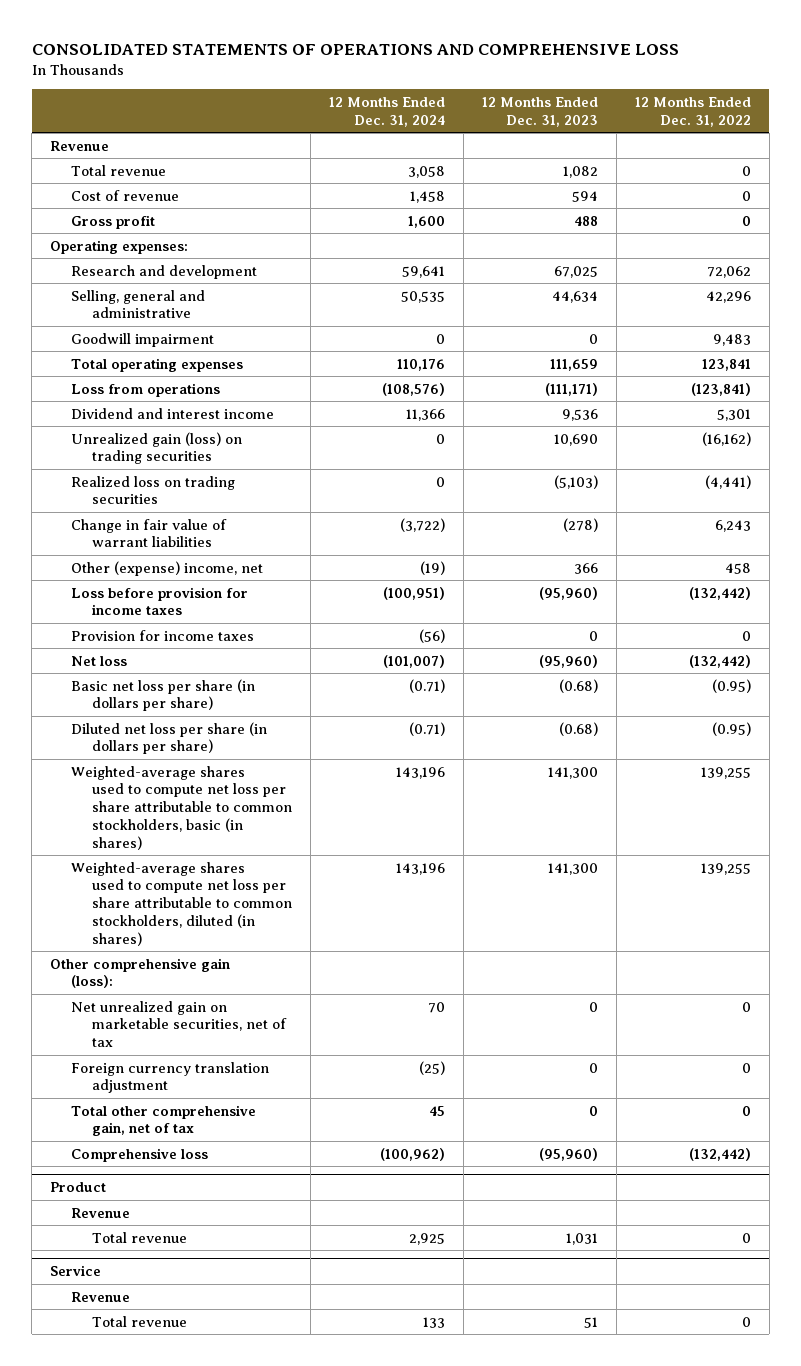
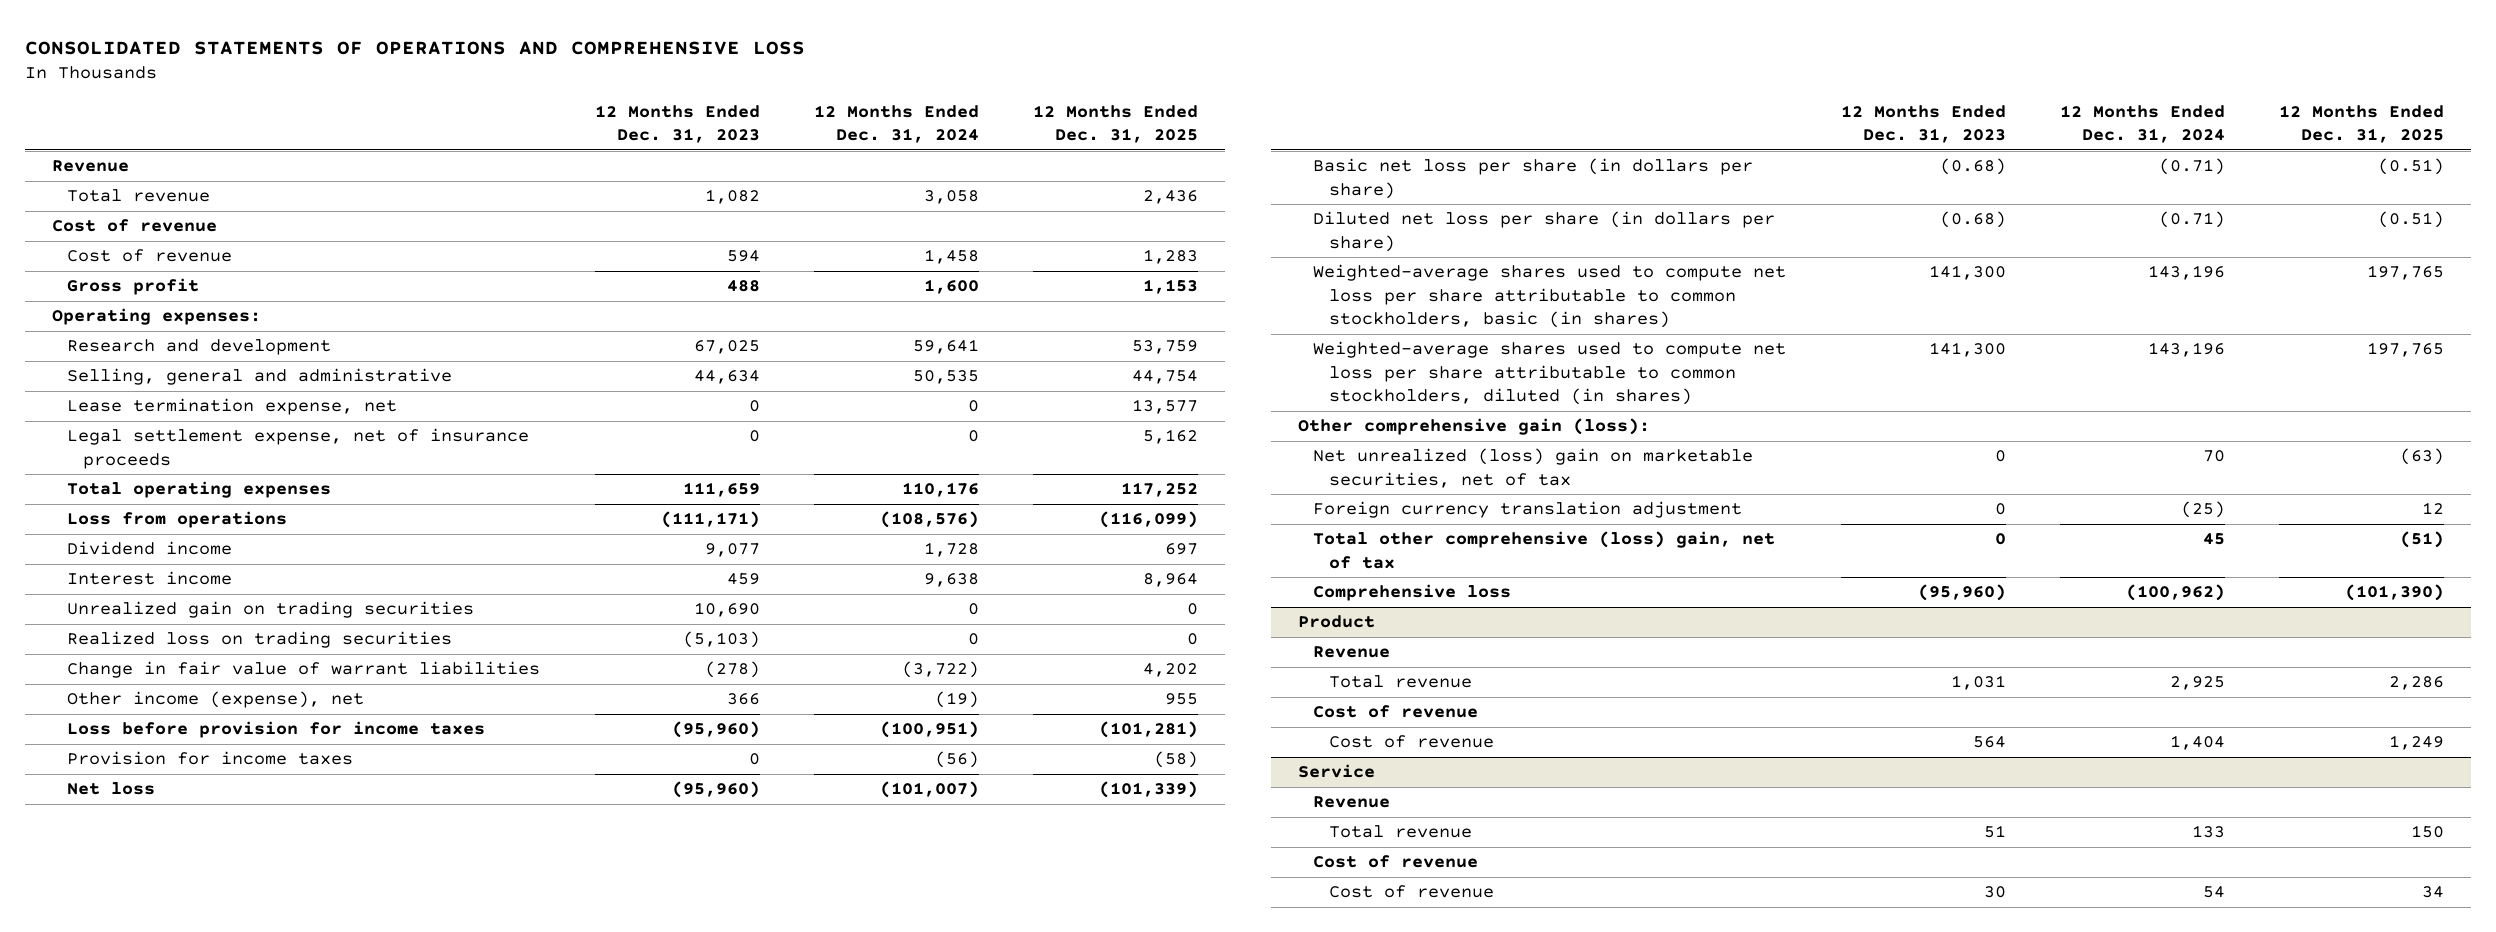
- | 12 Months Ended Dec. 31, 2024 | 12 Months Ended Dec. 31, 2023 | 12 Months Ended Dec. 31, 2022
+ | 12 Months Ended Dec. 31, 2023 | 12 Months Ended Dec. 31, 2024 | 12 Months Ended Dec. 31, 2025
+ Cost of revenue
- Goodwill impairment | 0 | 0 | 9,483
+ Lease termination expense, net | 0 | 0 | 13,577
+ Legal settlement expense, net of insurance proceeds | 0 | 0 | 5,162
- Dividend and interest income | 11,366 | 9,536 | 5,301
- Unrealized gain (loss) on trading securities | 0 | 10,690 | (16,162)
+ Dividend income | 9,077 | 1,728 | 697
+ Interest income | 459 | 9,638 | 8,964
+ Unrealized gain on trading securities | 10,690 | 0 | 0
- Other (expense) income, net | (19) | 366 | 458
+ Other income (expense), net | 366 | (19) | 955
- Net unrealized gain on marketable securities, net of tax | 70 | 0 | 0
+ Net unrealized (loss) gain on marketable securities, net of tax | 0 | 70 | (63)
- Total other comprehensive gain, net of tax | 45 | 0 | 0
+ Total other comprehensive (loss) gain, net of tax | 0 | 45 | (51)
@ Product
+ Cost of revenue
+ Cost of revenue | 564 | 1,404 | 1,249
@ Service
+ Cost of revenue
+ Cost of revenue | 30 | 54 | 34

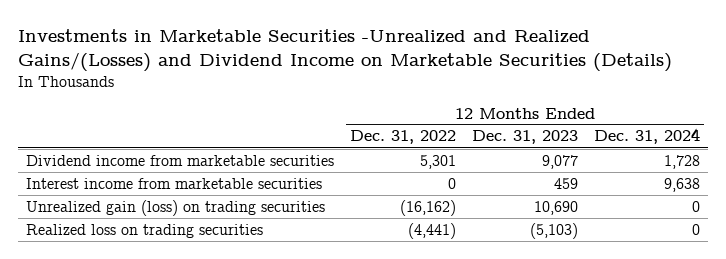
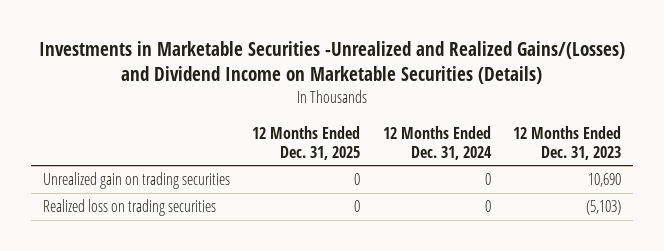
- | 12 Months Ended Dec. 31, 2022 | 12 Months Ended Dec. 31, 2023 | 12 Months Ended Dec. 31, 2024
+ | 12 Months Ended Dec. 31, 2025 | 12 Months Ended Dec. 31, 2024 | 12 Months Ended Dec. 31, 2023
- Dividend income from marketable securities | 5,301 | 9,077 | 1,728
- Interest income from marketable securities | 0 | 459 | 9,638
- Unrealized gain (loss) on trading securities | (16,162) | 10,690 | 0
+ Unrealized gain on trading securities | 0 | 0 | 10,690

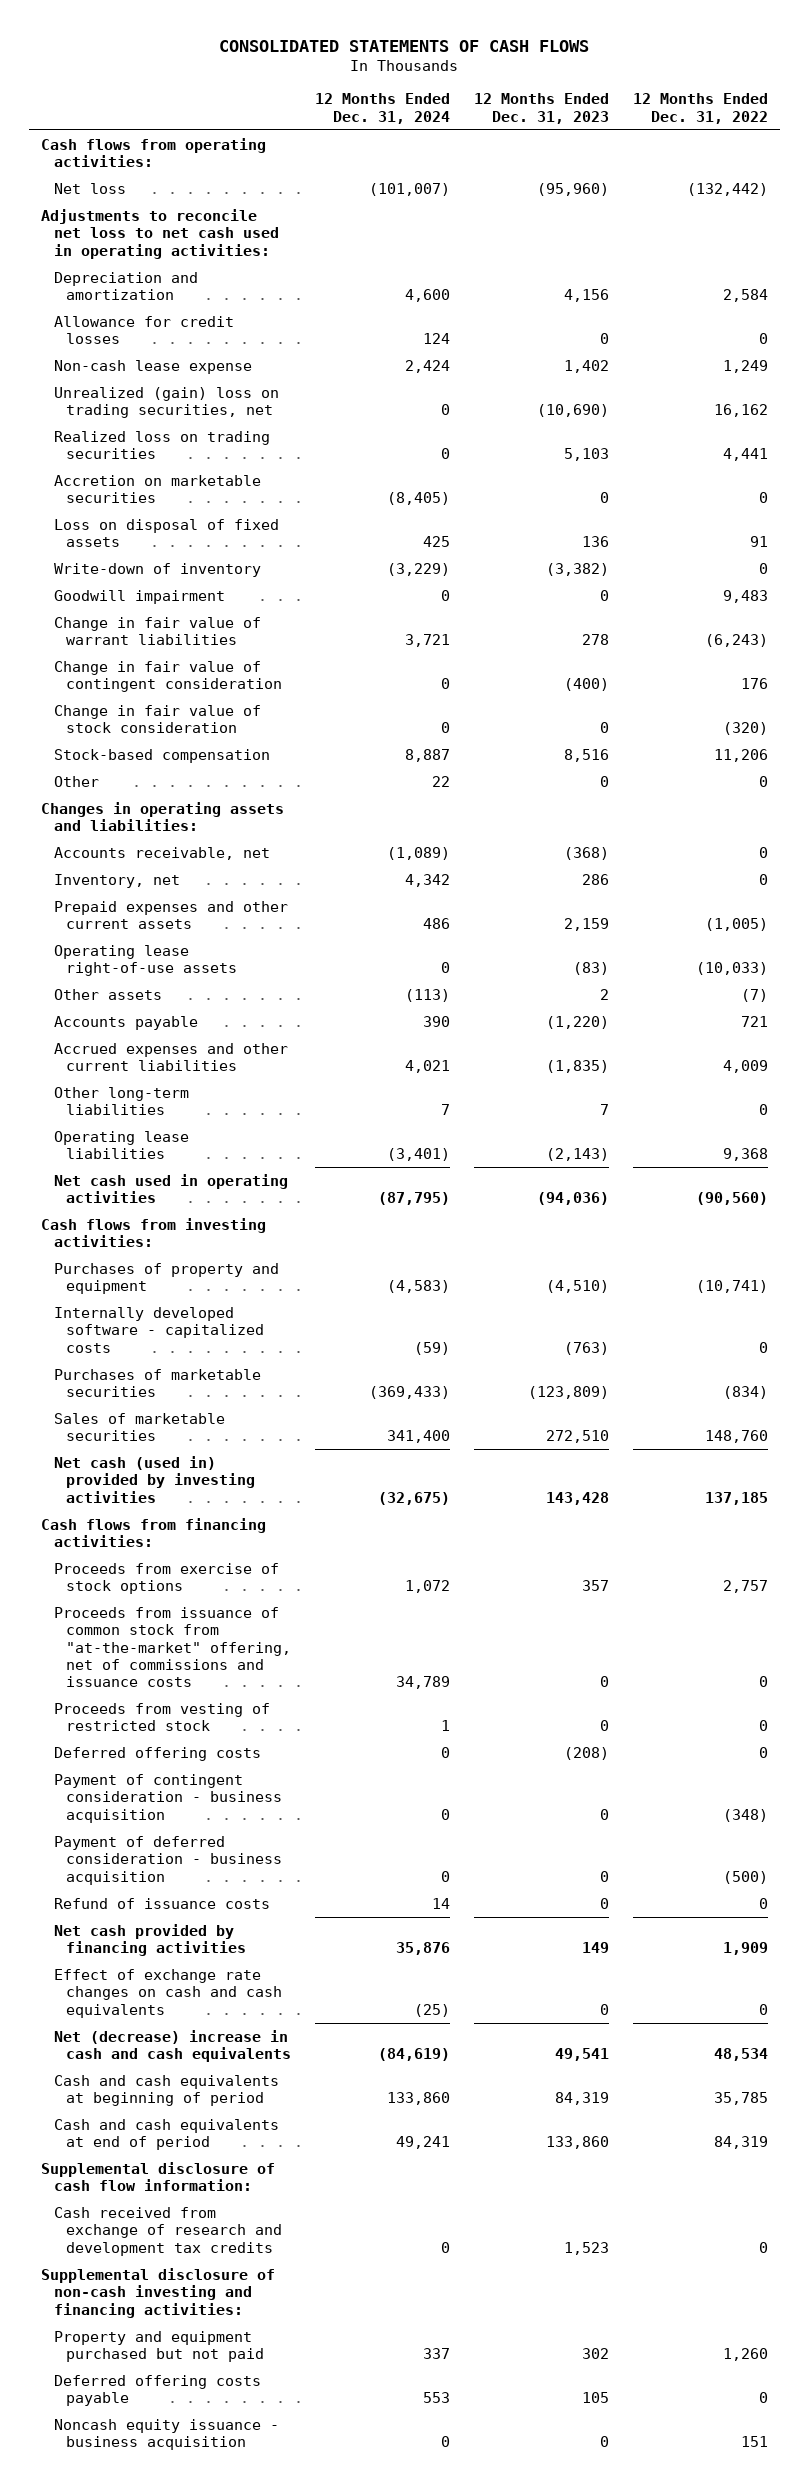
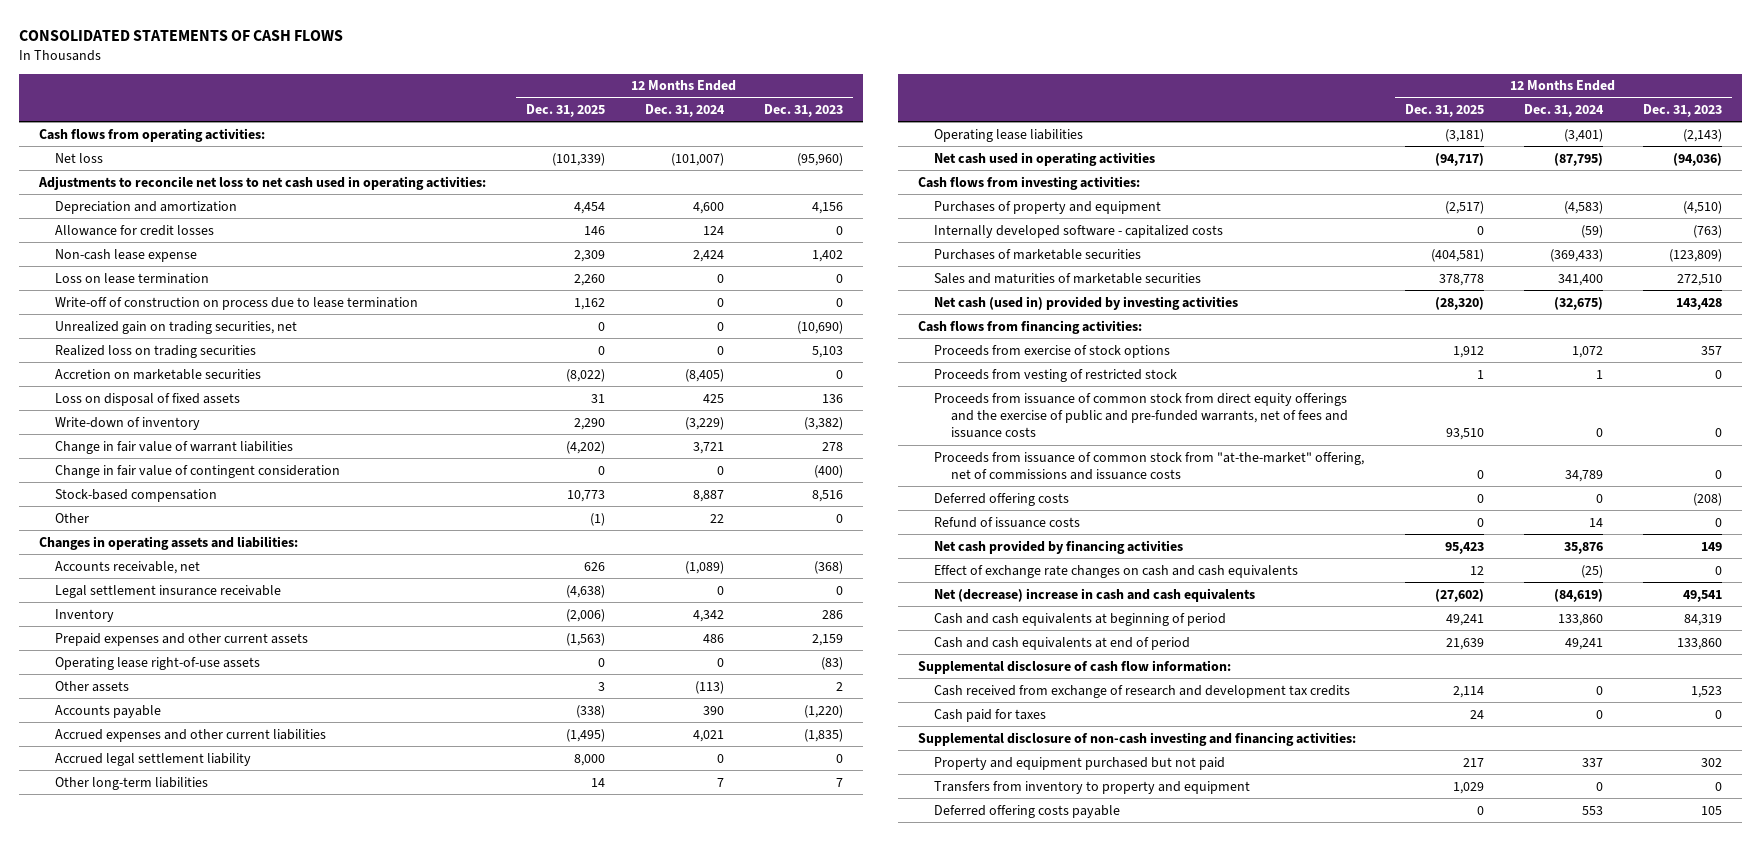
- | 12 Months Ended Dec. 31, 2024 | 12 Months Ended Dec. 31, 2023 | 12 Months Ended Dec. 31, 2022
+ | 12 Months Ended Dec. 31, 2025 | 12 Months Ended Dec. 31, 2024 | 12 Months Ended Dec. 31, 2023
- Unrealized (gain) loss on trading securities, net | 0 | (10,690) | 16,162
+ Loss on lease termination | 2,260 | 0 | 0
+ Write-off of construction on process due to lease termination | 1,162 | 0 | 0
+ Unrealized gain on trading securities, net | 0 | 0 | (10,690)
- Goodwill impairment | 0 | 0 | 9,483
- Change in fair value of stock consideration | 0 | 0 | (320)
- Inventory, net | 4,342 | 286 | 0
+ Legal settlement insurance receivable | (4,638) | 0 | 0
+ Inventory | (2,006) | 4,342 | 286
+ Accrued legal settlement liability | 8,000 | 0 | 0
- Sales of marketable securities | 341,400 | 272,510 | 148,760
+ Sales and maturities of marketable securities | 378,778 | 341,400 | 272,510
+ Proceeds from issuance of common stock from direct equity offerings and the exercise of public and pre-funded warrants, net of fees and issuance costs | 93,510 | 0 | 0
moved down: Proceeds from issuance of common stock from "at-the-market" offering, net of commissions and issuance costs | 0 | 34,789 | 0
- Payment of contingent consideration - business acquisition | 0 | 0 | (348)
- Payment of deferred consideration - business acquisition | 0 | 0 | (500)
+ Cash paid for taxes | 24 | 0 | 0
+ Transfers from inventory to property and equipment | 1,029 | 0 | 0
- Noncash equity issuance - business acquisition | 0 | 0 | 151

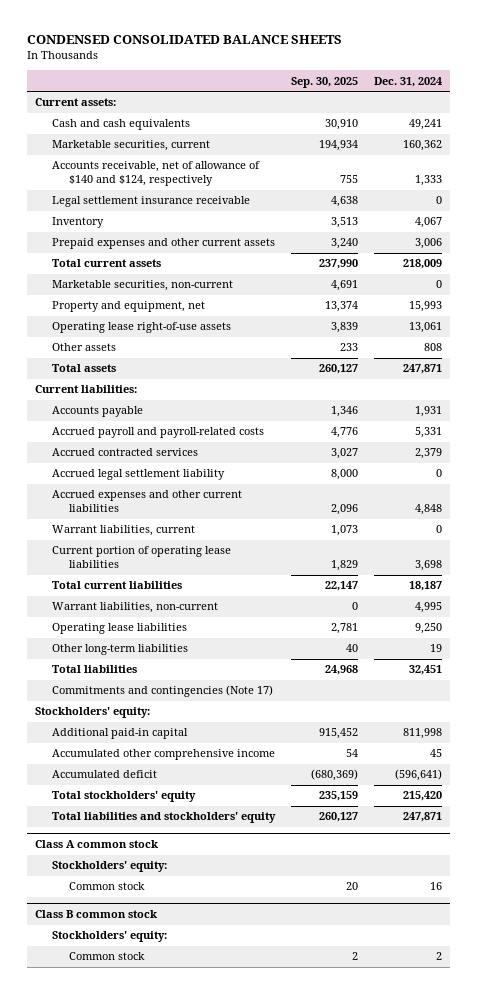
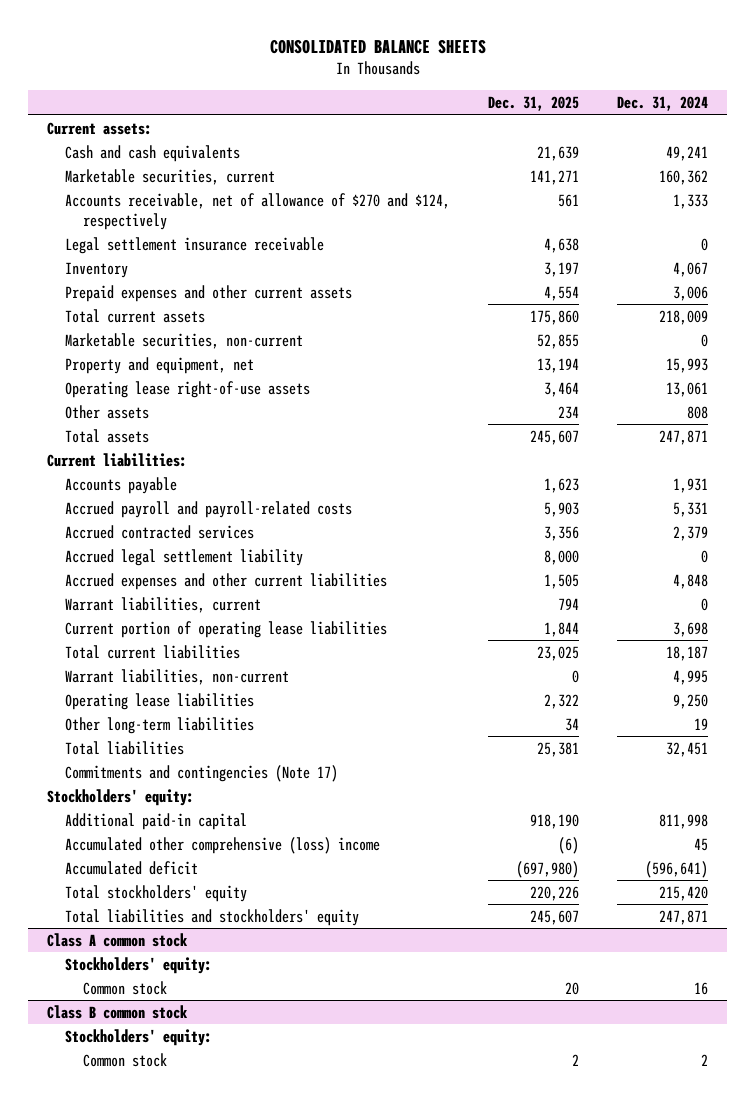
- CONDENSED CONSOLIDATED BALANCE SHEETS
+ CONSOLIDATED BALANCE SHEETS
- | Sep. 30, 2025 | Dec. 31, 2024
+ | Dec. 31, 2025 | Dec. 31, 2024
- Accounts receivable, net of allowance of $140 and $124, respectively | 755 | 1,333
+ Accounts receivable, net of allowance of $270 and $124, respectively | 561 | 1,333
- Accumulated other comprehensive income | 54 | 45
+ Accumulated other comprehensive (loss) income | (6) | 45

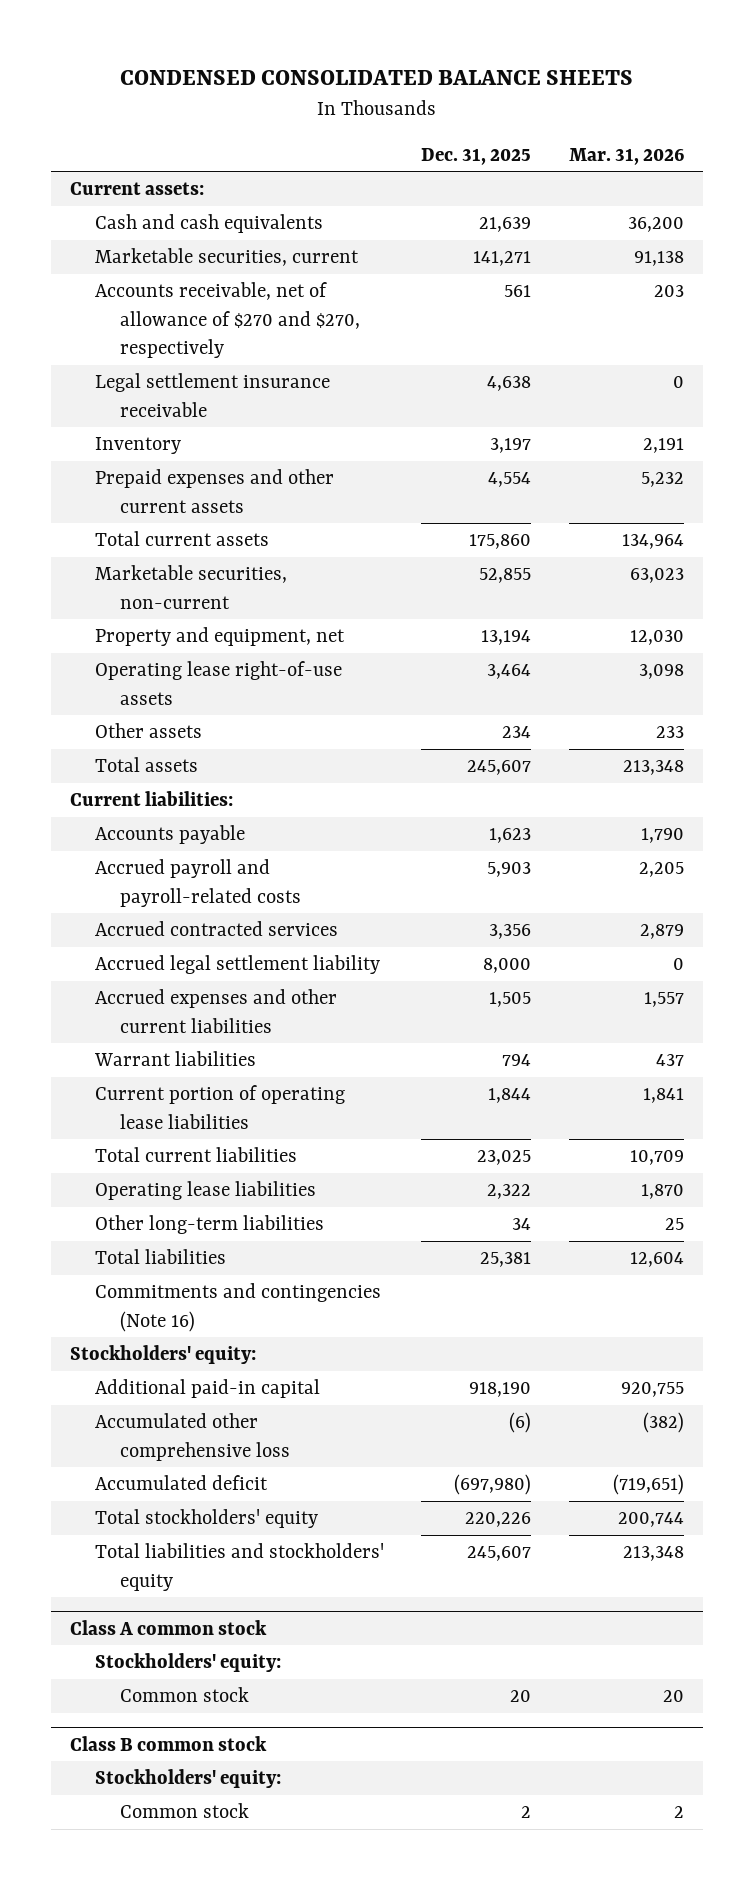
- CONSOLIDATED BALANCE SHEETS
+ CONDENSED CONSOLIDATED BALANCE SHEETS
- | Dec. 31, 2025 | Dec. 31, 2024
+ | Dec. 31, 2025 | Mar. 31, 2026
- Accounts receivable, net of allowance of $270 and $124, respectively | 561 | 1,333
+ Accounts receivable, net of allowance of $270 and $270, respectively | 561 | 203
- Warrant liabilities, current | 794 | 0
+ Warrant liabilities | 794 | 437
- Warrant liabilities, non-current | 0 | 4,995
- Commitments and contingencies (Note 17)
+ Commitments and contingencies (Note 16)
- Accumulated other comprehensive (loss) income | (6) | 45
+ Accumulated other comprehensive loss | (6) | (382)

